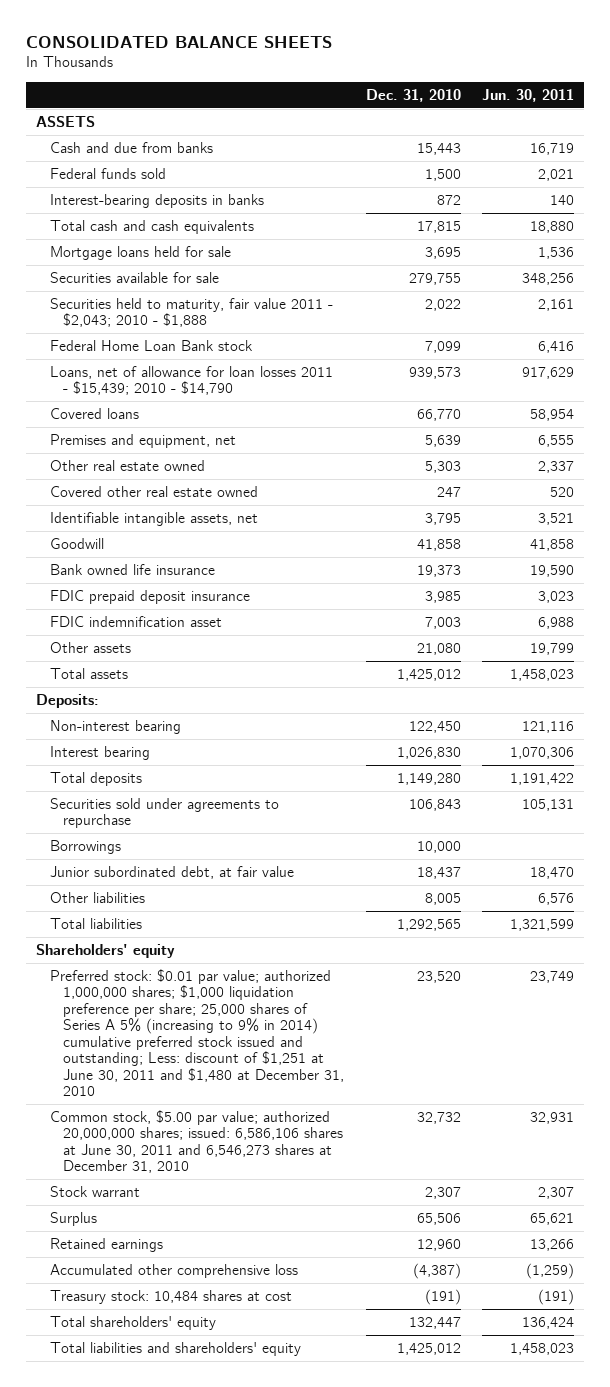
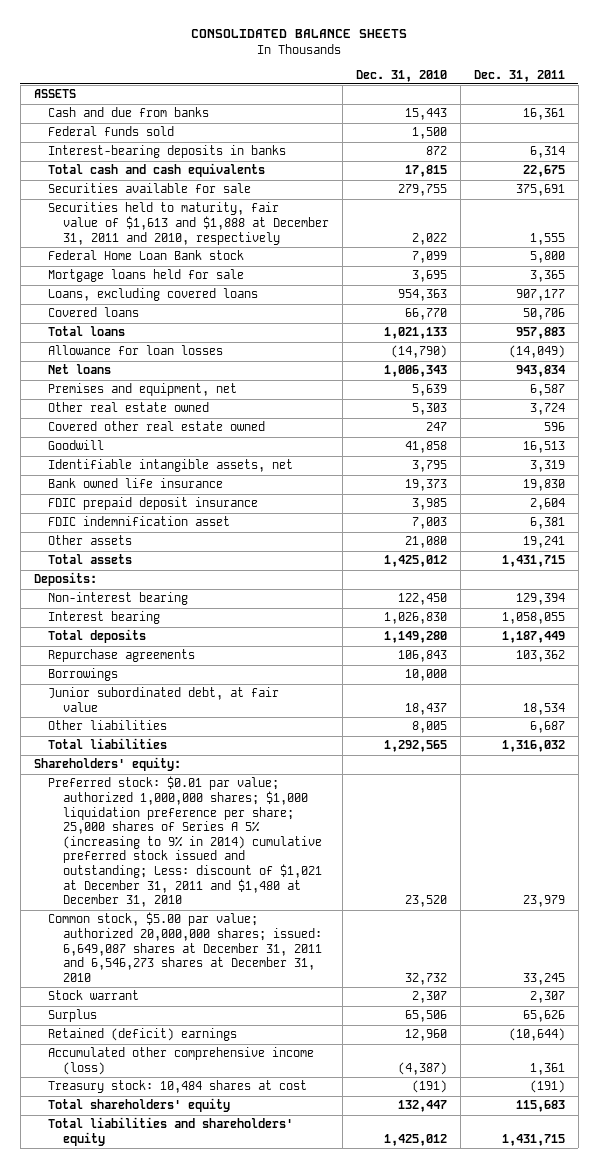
- | Dec. 31, 2010 | Jun. 30, 2011
+ | Dec. 31, 2010 | Dec. 31, 2011
- Securities held to maturity, fair value 2011 - $2,043; 2010 - $1,888 | 2,022 | 2,161
+ Securities held to maturity, fair value of $1,613 and $1,888 at December 31, 2011 and 2010, respectively | 2,022 | 1,555
- Loans, net of allowance for loan losses 2011 - $15,439; 2010 - $14,790 | 939,573 | 917,629
moved down: Mortgage loans held for sale | 3,695 | 3,365
+ Loans, excluding covered loans | 954,363 | 907,177
+ Total loans | 1,021,133 | 957,883
+ Allowance for loan losses | (14,790) | (14,049)
+ Net loans | 1,006,343 | 943,834
moved down: Identifiable intangible assets, net | 3,795 | 3,319
- Securities sold under agreements to repurchase | 106,843 | 105,131
+ Repurchase agreements | 106,843 | 103,362
- Shareholders' equity
- Preferred stock: $0.01 par value; authorized 1,000,000 shares; $1,000 liquidation preference per share; 25,000 shares of Series A 5% (increasing to 9% in 2014) cumulative preferred stock issued and outstanding; Less: discount of $1,251 at June 30, 2011 and $1,480 at December 31, 2010 | 23,520 | 23,749
- Common stock, $5.00 par value; authorized 20,000,000 shares; issued: 6,586,106 shares at June 30, 2011 and 6,546,273 shares at December 31, 2010 | 32,732 | 32,931
+ Shareholders' equity:
+ Preferred stock: $0.01 par value; authorized 1,000,000 shares; $1,000 liquidation preference per share; 25,000 shares of Series A 5% (increasing to 9% in 2014) cumulative preferred stock issued and outstanding; Less: discount of $1,021 at December 31, 2011 and $1,480 at December 31, 2010 | 23,520 | 23,979
+ Common stock, $5.00 par value; authorized 20,000,000 shares; issued: 6,649,087 shares at December 31, 2011 and 6,546,273 shares at December 31, 2010 | 32,732 | 33,245
- Retained earnings | 12,960 | 13,266
- Accumulated other comprehensive loss | (4,387) | (1,259)
+ Retained (deficit) earnings | 12,960 | (10,644)
+ Accumulated other comprehensive income (loss) | (4,387) | 1,361

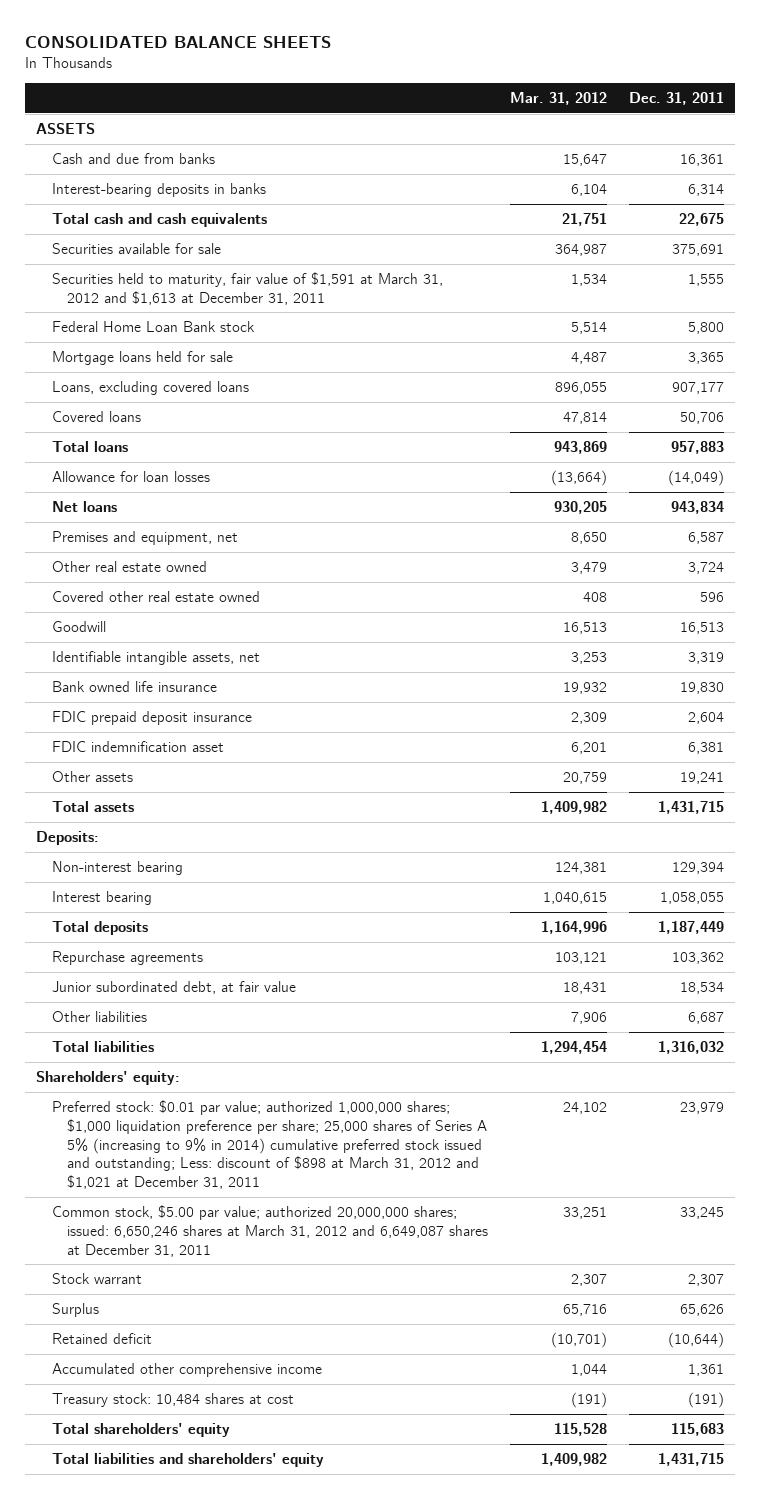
- | Dec. 31, 2010 | Dec. 31, 2011
+ | Mar. 31, 2012 | Dec. 31, 2011
- Federal funds sold | 1,500 |
- Securities held to maturity, fair value of $1,613 and $1,888 at December 31, 2011 and 2010, respectively | 2,022 | 1,555
+ Securities held to maturity, fair value of $1,591 at March 31, 2012 and $1,613 at December 31, 2011 | 1,534 | 1,555
- Borrowings | 10,000 |
- Preferred stock: $0.01 par value; authorized 1,000,000 shares; $1,000 liquidation preference per share; 25,000 shares of Series A 5% (increasing to 9% in 2014) cumulative preferred stock issued and outstanding; Less: discount of $1,021 at December 31, 2011 and $1,480 at December 31, 2010 | 23,520 | 23,979
- Common stock, $5.00 par value; authorized 20,000,000 shares; issued: 6,649,087 shares at December 31, 2011 and 6,546,273 shares at December 31, 2010 | 32,732 | 33,245
+ Preferred stock: $0.01 par value; authorized 1,000,000 shares; $1,000 liquidation preference per share; 25,000 shares of Series A 5% (increasing to 9% in 2014) cumulative preferred stock issued and outstanding; Less: discount of $898 at March 31, 2012 and $1,021 at December 31, 2011 | 24,102 | 23,979
+ Common stock, $5.00 par value; authorized 20,000,000 shares; issued: 6,650,246 shares at March 31, 2012 and 6,649,087 shares at December 31, 2011 | 33,251 | 33,245
- Retained (deficit) earnings | 12,960 | (10,644)
- Accumulated other comprehensive income (loss) | (4,387) | 1,361
+ Retained deficit | (10,701) | (10,644)
+ Accumulated other comprehensive income | 1,044 | 1,361

